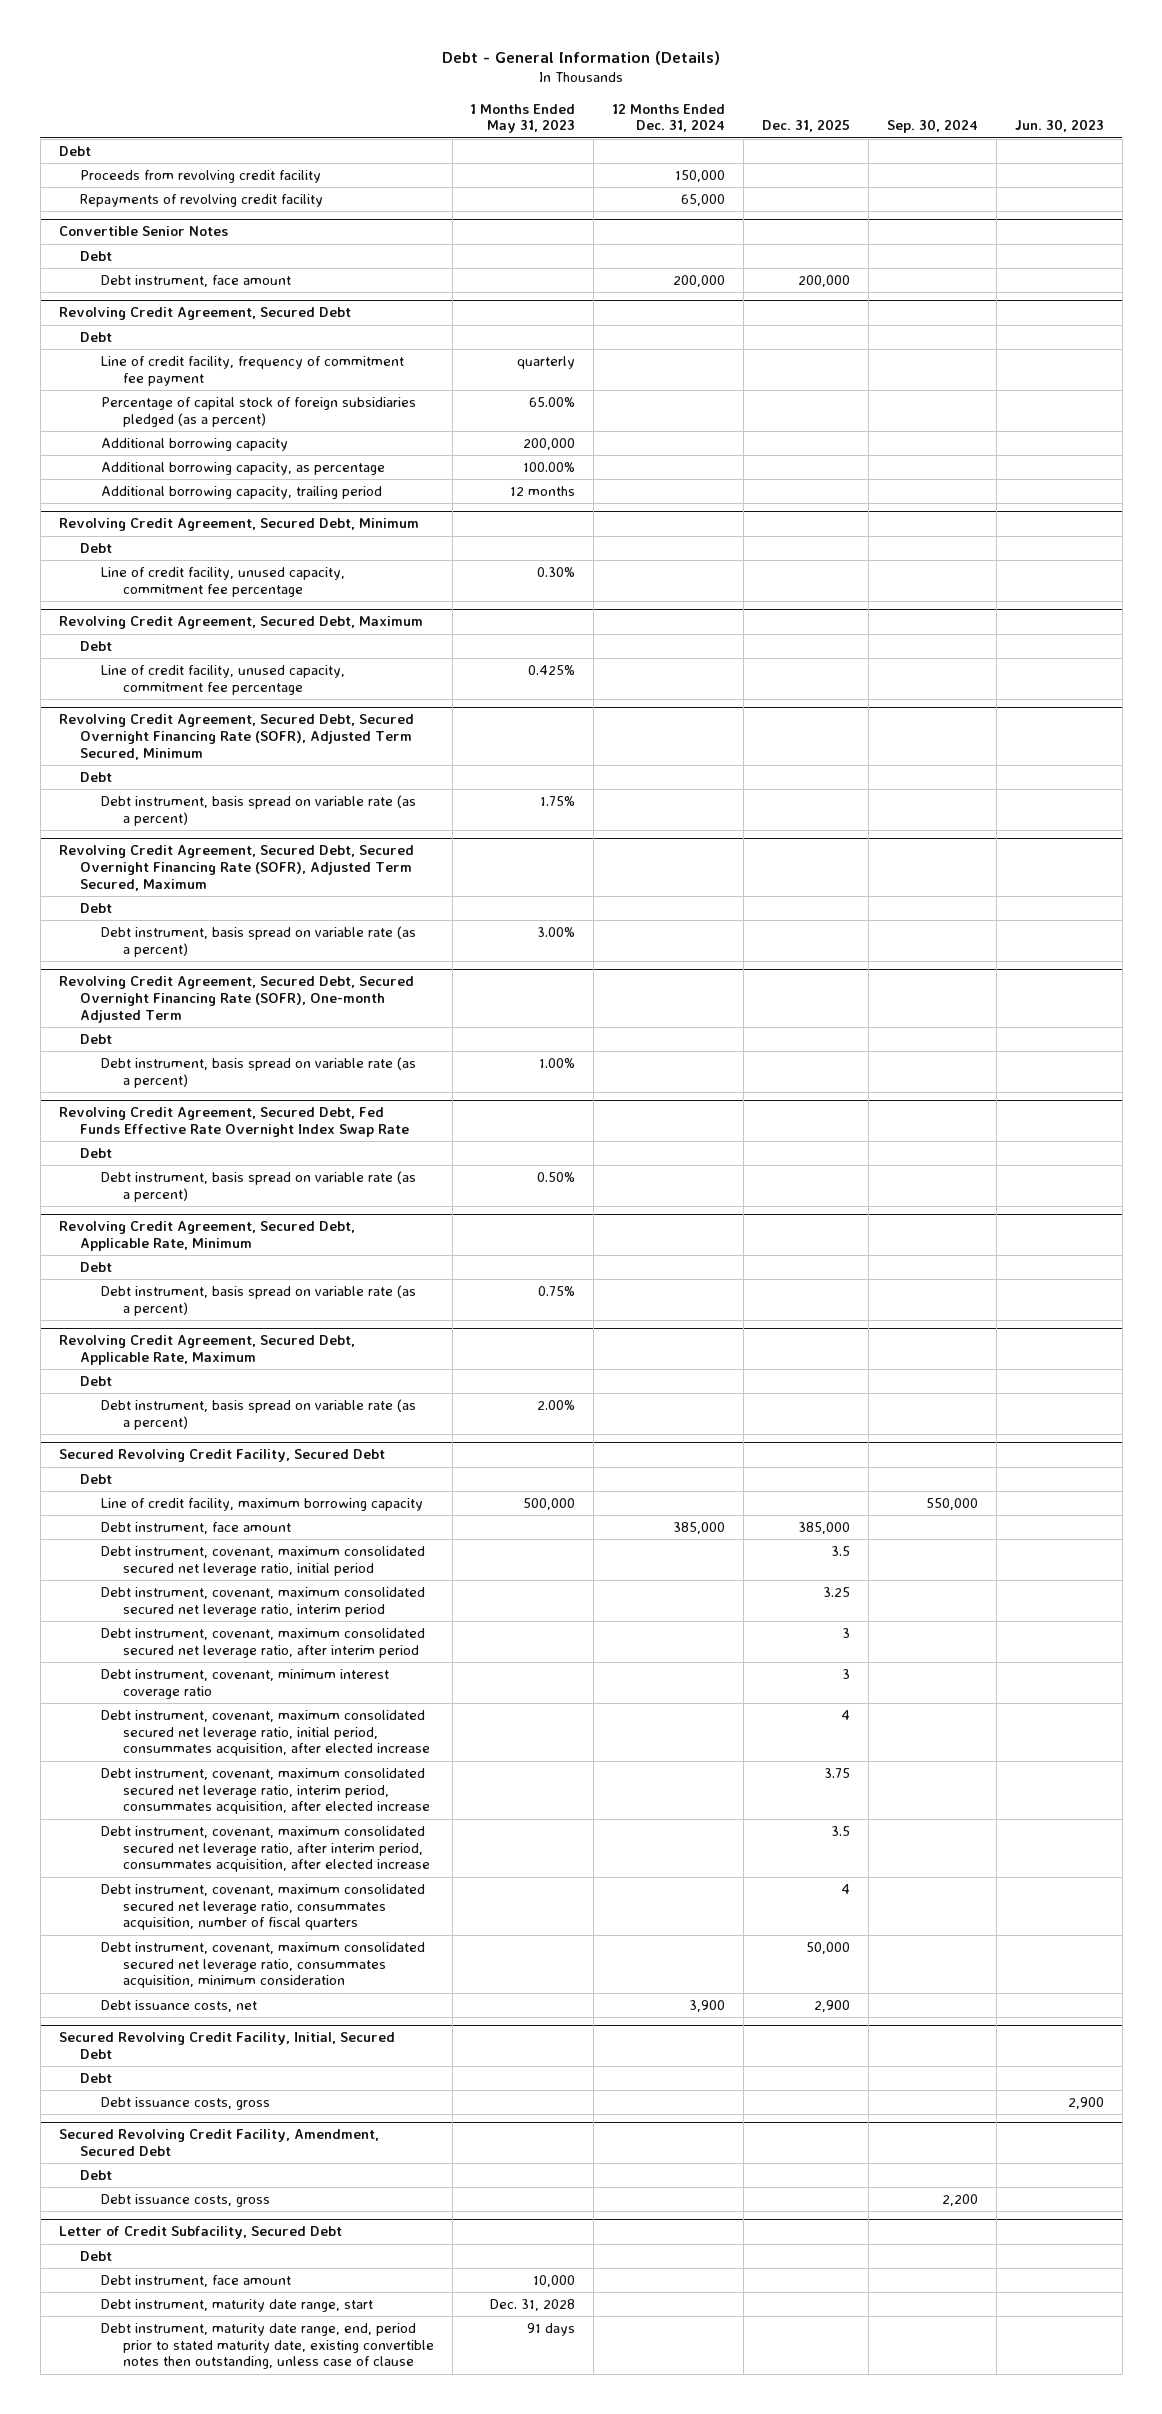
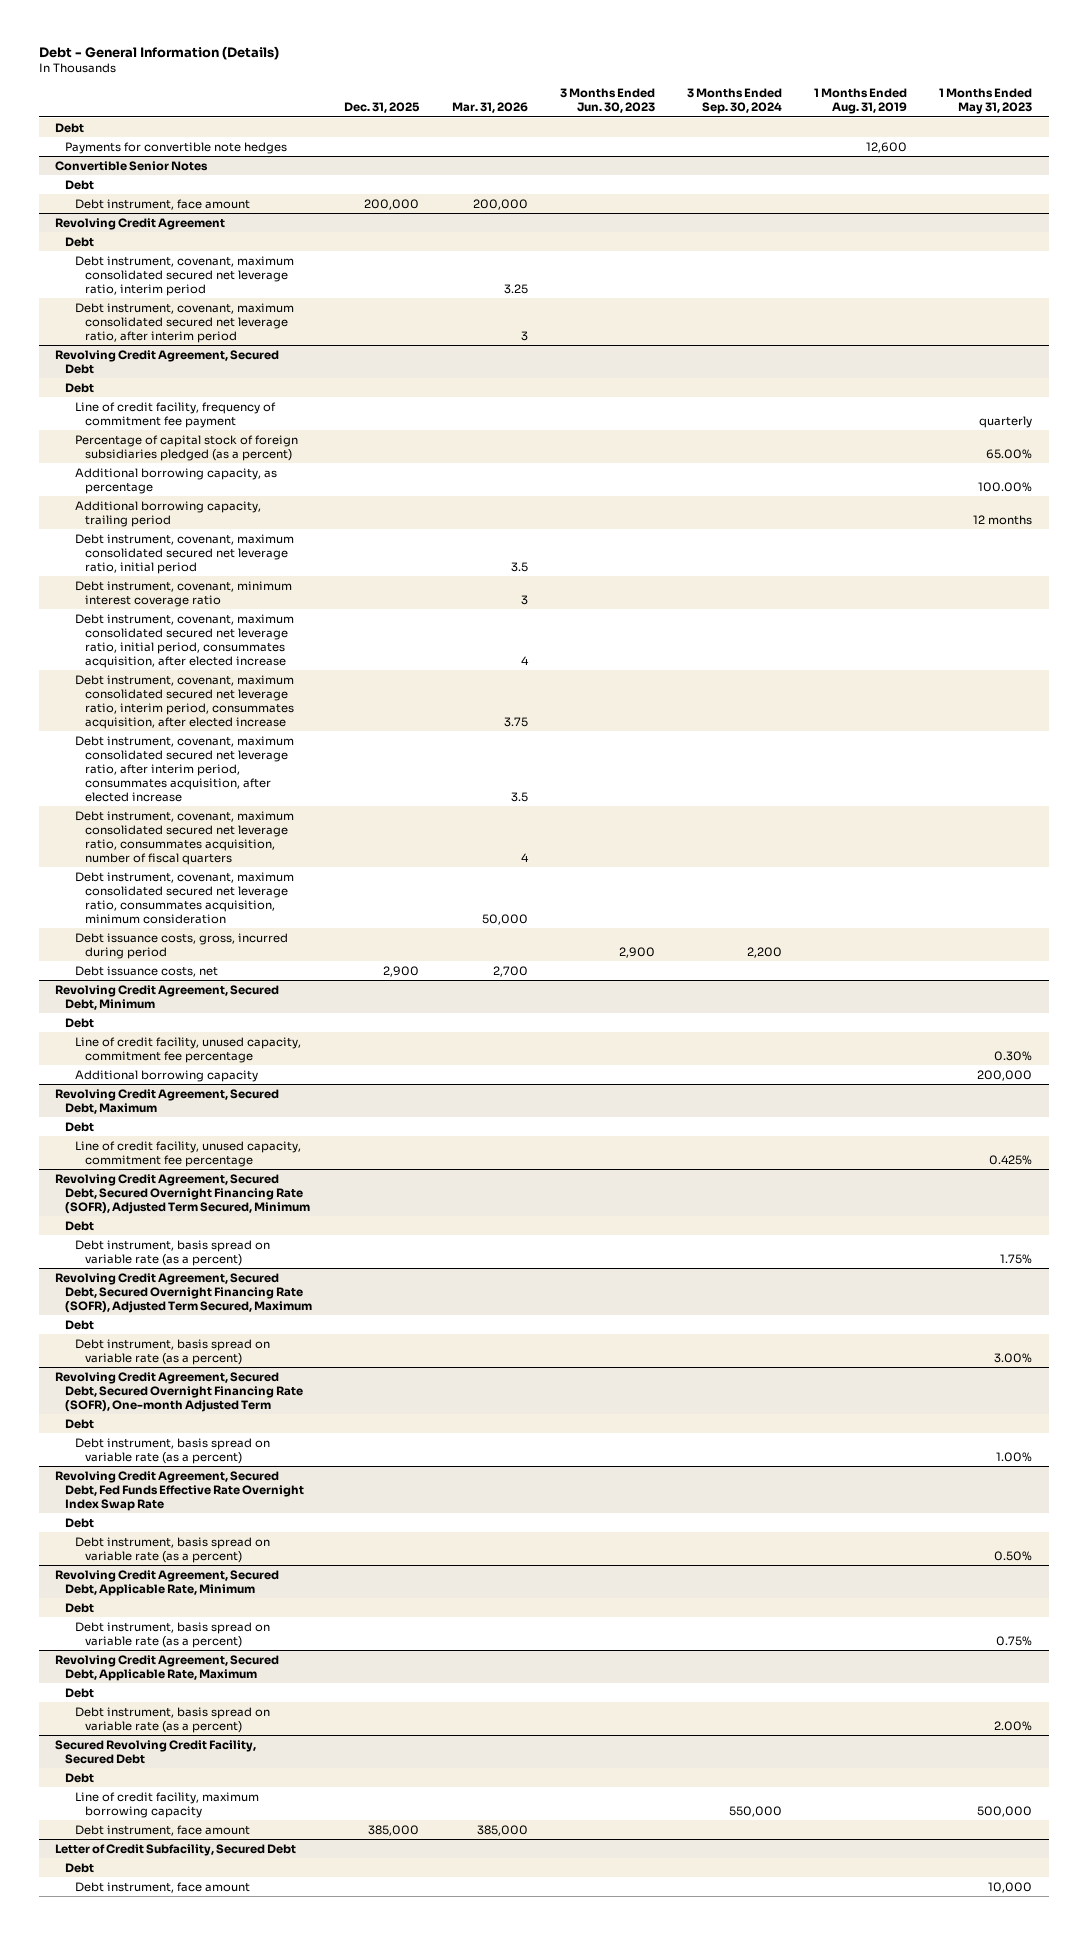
- | 1 Months Ended May 31, 2023 | 12 Months Ended Dec. 31, 2024 | Dec. 31, 2025 | Sep. 30, 2024 | Jun. 30, 2023
+ | Dec. 31, 2025 | Mar. 31, 2026 | 3 Months Ended Jun. 30, 2023 | 3 Months Ended Sep. 30, 2024 | 1 Months Ended Aug. 31, 2019 | 1 Months Ended May 31, 2023
- Proceeds from revolving credit facility | | 150,000 | | |
- Repayments of revolving credit facility | | 65,000 | | |
+ Payments for convertible note hedges | | | | | 12,600 |
+ Revolving Credit Agreement
+ Debt
+ Debt instrument, covenant, maximum consolidated secured net leverage ratio, interim period | | 3.25 | | | |
+ Debt instrument, covenant, maximum consolidated secured net leverage ratio, after interim period | | 3 | | | |
@ Revolving Credit Agreement, Secured Debt
- Additional borrowing capacity | 200,000 | | | |
+ Debt instrument, covenant, maximum consolidated secured net leverage ratio, initial period | | 3.5 | | | |
+ Debt instrument, covenant, minimum interest coverage ratio | | 3 | | | |
+ Debt instrument, covenant, maximum consolidated secured net leverage ratio, initial period, consummates acquisition, after elected increase | | 4 | | | |
+ Debt instrument, covenant, maximum consolidated secured net leverage ratio, interim period, consummates acquisition, after elected increase | | 3.75 | | | |
+ Debt instrument, covenant, maximum consolidated secured net leverage ratio, after interim period, consummates acquisition, after elected increase | | 3.5 | | | |
+ Debt instrument, covenant, maximum consolidated secured net leverage ratio, consummates acquisition, number of fiscal quarters | | 4 | | | |
+ Debt instrument, covenant, maximum consolidated secured net leverage ratio, consummates acquisition, minimum consideration | | 50,000 | | | |
+ Debt issuance costs, gross, incurred during period | | | 2,900 | 2,200 | |
+ Debt issuance costs, net | 2,900 | 2,700 | | | |
@ Revolving Credit Agreement, Secured Debt, Minimum
+ Additional borrowing capacity | | | | | | 200,000
@ Secured Revolving Credit Facility, Secured Debt
- Debt instrument, covenant, maximum consolidated secured net leverage ratio, initial period | | | 3.5 | |
- Debt instrument, covenant, maximum consolidated secured net leverage ratio, interim period | | | 3.25 | |
- Debt instrument, covenant, maximum consolidated secured net leverage ratio, after interim period | | | 3 | |
- Debt instrument, covenant, minimum interest coverage ratio | | | 3 | |
- Debt instrument, covenant, maximum consolidated secured net leverage ratio, initial period, consummates acquisition, after elected increase | | | 4 | |
- Debt instrument, covenant, maximum consolidated secured net leverage ratio, interim period, consummates acquisition, after elected increase | | | 3.75 | |
- Debt instrument, covenant, maximum consolidated secured net leverage ratio, after interim period, consummates acquisition, after elected increase | | | 3.5 | |
- Debt instrument, covenant, maximum consolidated secured net leverage ratio, consummates acquisition, number of fiscal quarters | | | 4 | |
- Debt instrument, covenant, maximum consolidated secured net leverage ratio, consummates acquisition, minimum consideration | | | 50,000 | |
- Debt issuance costs, net | | 3,900 | 2,900 | |
- Secured Revolving Credit Facility, Initial, Secured Debt
- Debt
- Debt issuance costs, gross | | | | | 2,900
- Secured Revolving Credit Facility, Amendment, Secured Debt
- Debt
- Debt issuance costs, gross | | | | 2,200 |
@ Letter of Credit Subfacility, Secured Debt
- Debt instrument, maturity date range, start | Dec. 31, 2028 | | | |
- Debt instrument, maturity date range, end, period prior to stated maturity date, existing convertible notes then outstanding, unless case of clause | 91 days | | | |

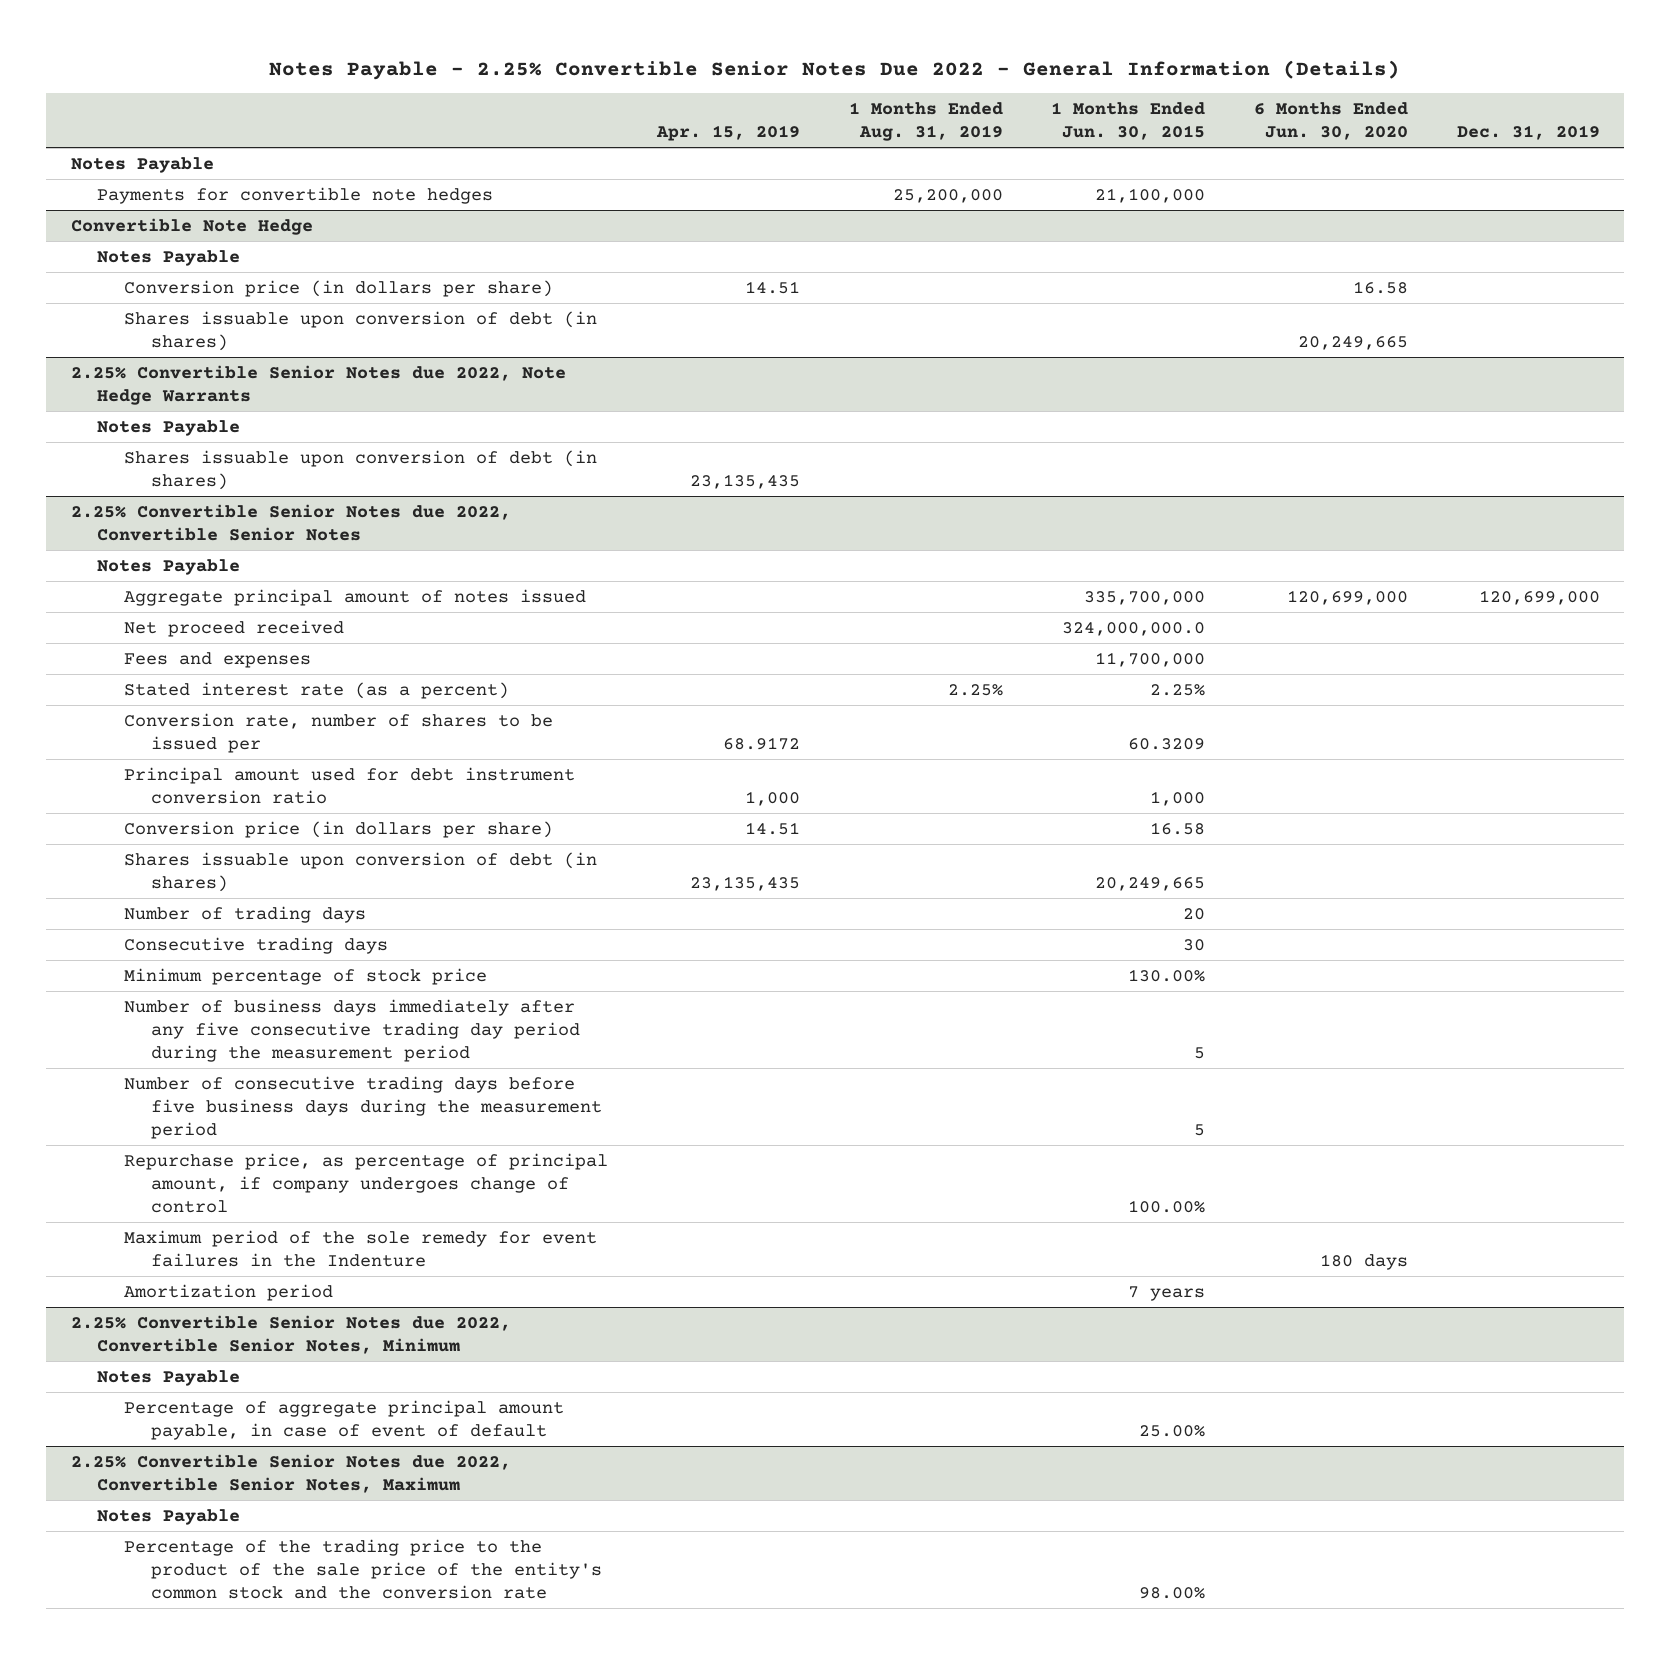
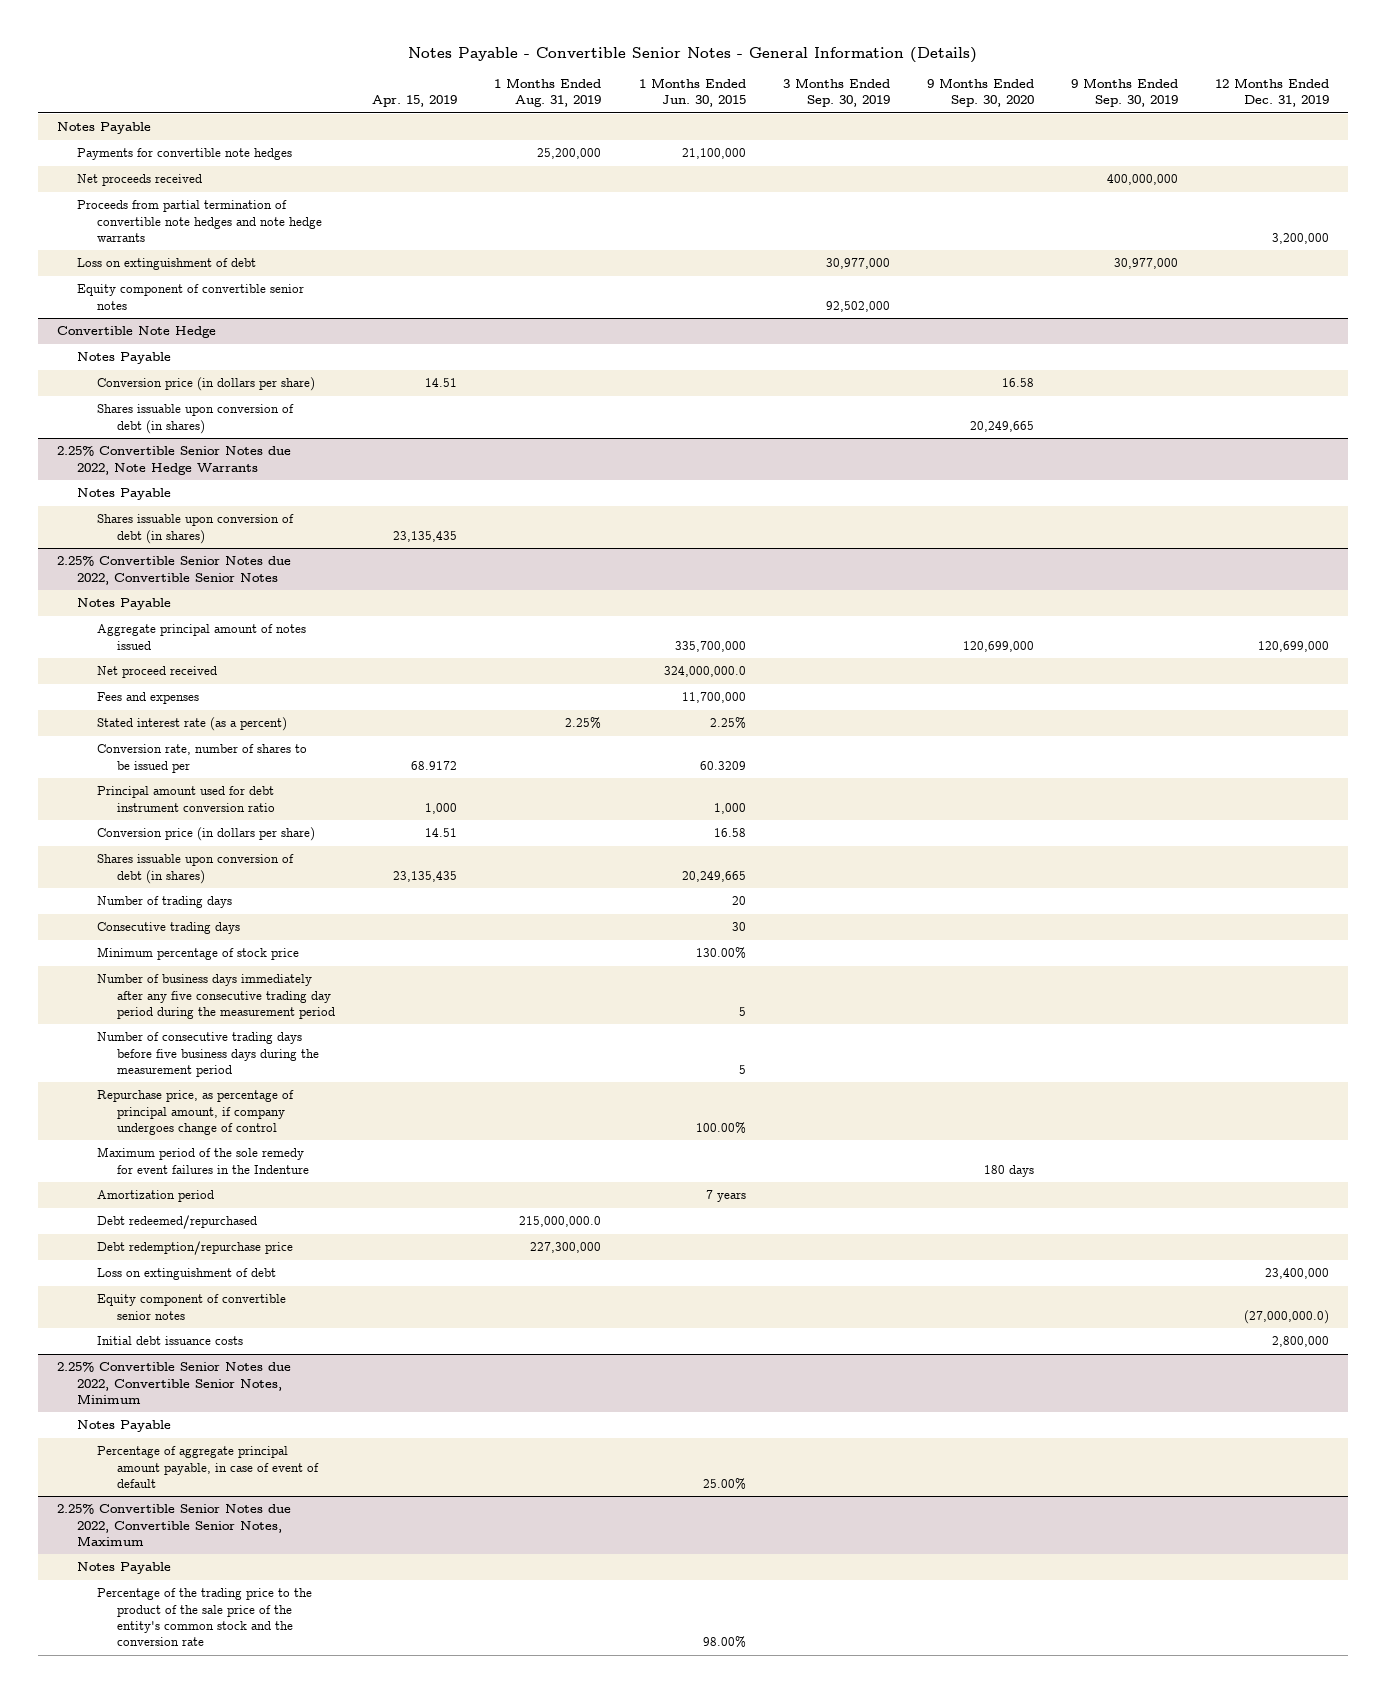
- Notes Payable - 2.25% Convertible Senior Notes Due 2022 - General Information (Details)
+ Notes Payable - Convertible Senior Notes - General Information (Details)
- | Apr. 15, 2019 | 1 Months Ended Aug. 31, 2019 | 1 Months Ended Jun. 30, 2015 | 6 Months Ended Jun. 30, 2020 | Dec. 31, 2019
+ | Apr. 15, 2019 | 1 Months Ended Aug. 31, 2019 | 1 Months Ended Jun. 30, 2015 | 3 Months Ended Sep. 30, 2019 | 9 Months Ended Sep. 30, 2020 | 9 Months Ended Sep. 30, 2019 | 12 Months Ended Dec. 31, 2019
+ Net proceeds received | | | | | | 400,000,000 |
+ Proceeds from partial termination of convertible note hedges and note hedge warrants | | | | | | | 3,200,000
+ Loss on extinguishment of debt | | | | 30,977,000 | | 30,977,000 |
+ Equity component of convertible senior notes | | | | 92,502,000 | | |
@ 2.25% Convertible Senior Notes due 2022, Convertible Senior Notes
+ Debt redeemed/repurchased | | 215,000,000.0 | | | | |
+ Debt redemption/repurchase price | | 227,300,000 | | | | |
+ Loss on extinguishment of debt | | | | | | | 23,400,000
+ Equity component of convertible senior notes | | | | | | | (27,000,000.0)
+ Initial debt issuance costs | | | | | | | 2,800,000

